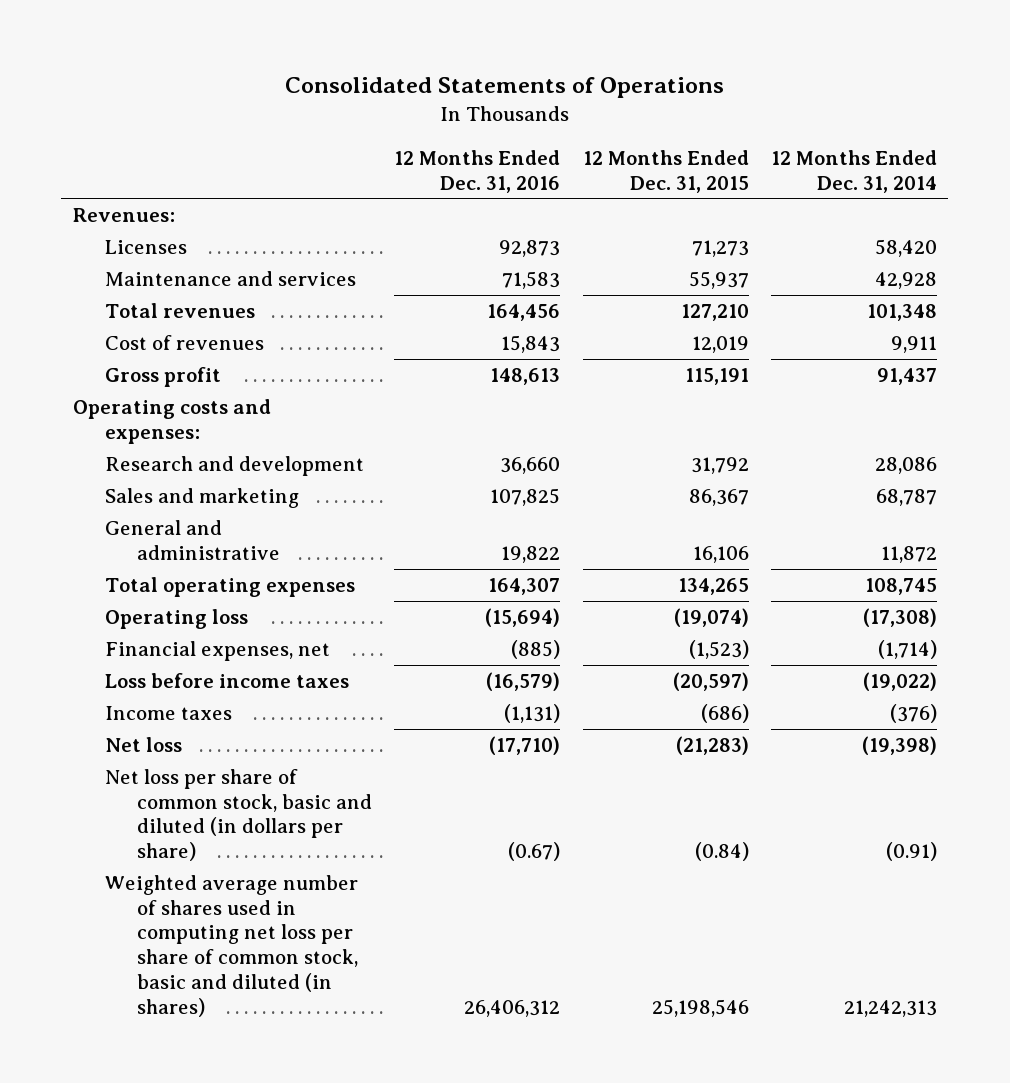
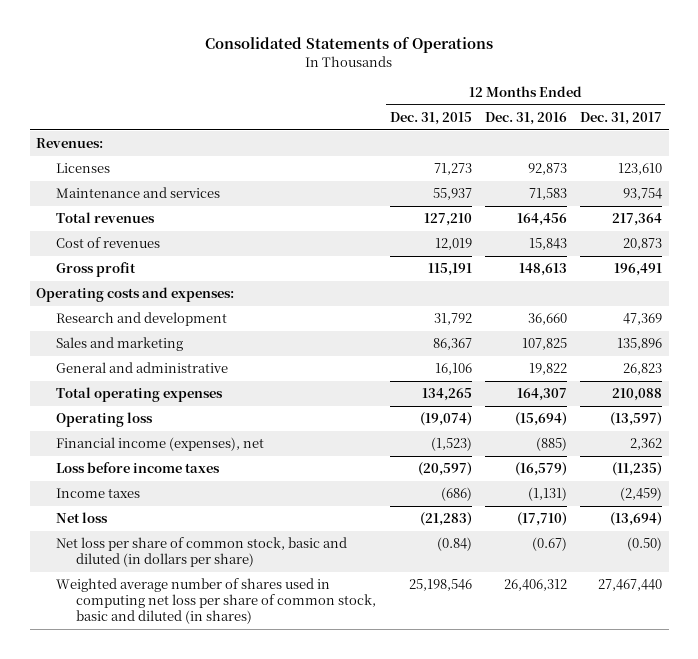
- | 12 Months Ended Dec. 31, 2016 | 12 Months Ended Dec. 31, 2015 | 12 Months Ended Dec. 31, 2014
+ | 12 Months Ended Dec. 31, 2015 | 12 Months Ended Dec. 31, 2016 | 12 Months Ended Dec. 31, 2017
- Financial expenses, net | (885) | (1,523) | (1,714)
+ Financial income (expenses), net | (1,523) | (885) | 2,362

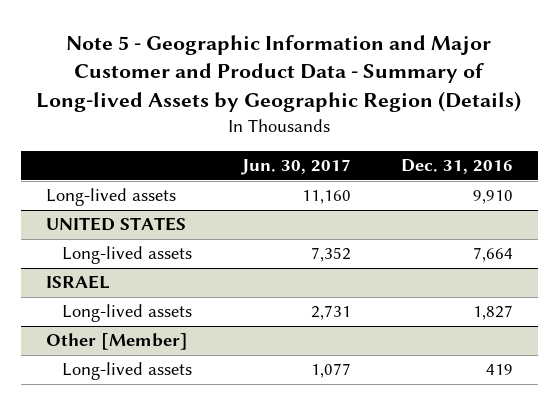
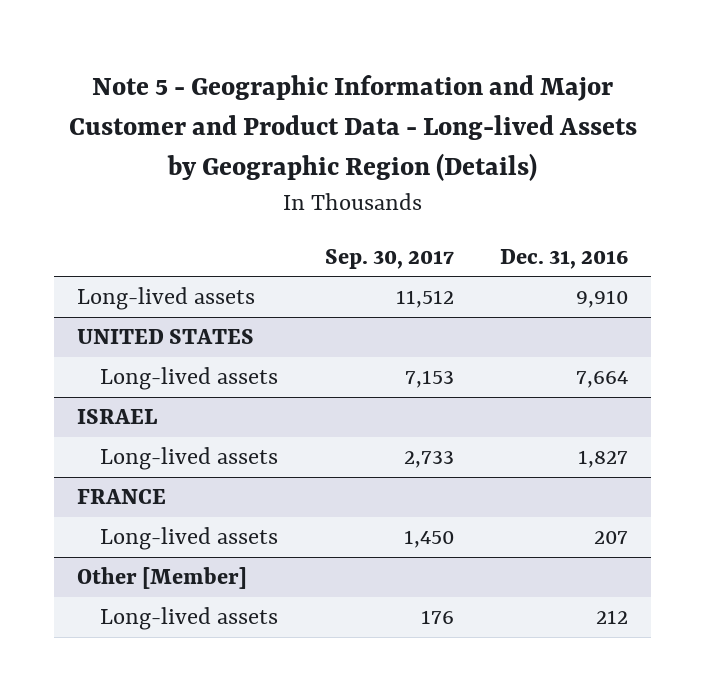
- Note 5 - Geographic Information and Major Customer and Product Data - Summary of Long-lived Assets by Geographic Region (Details)
+ Note 5 - Geographic Information and Major Customer and Product Data - Long-lived Assets by Geographic Region (Details)
- | Jun. 30, 2017 | Dec. 31, 2016
+ | Sep. 30, 2017 | Dec. 31, 2016
+ FRANCE
+ Long-lived assets | 1,450 | 207
@ Other [Member]
- Long-lived assets | 1,077 | 419
+ Long-lived assets | 176 | 212

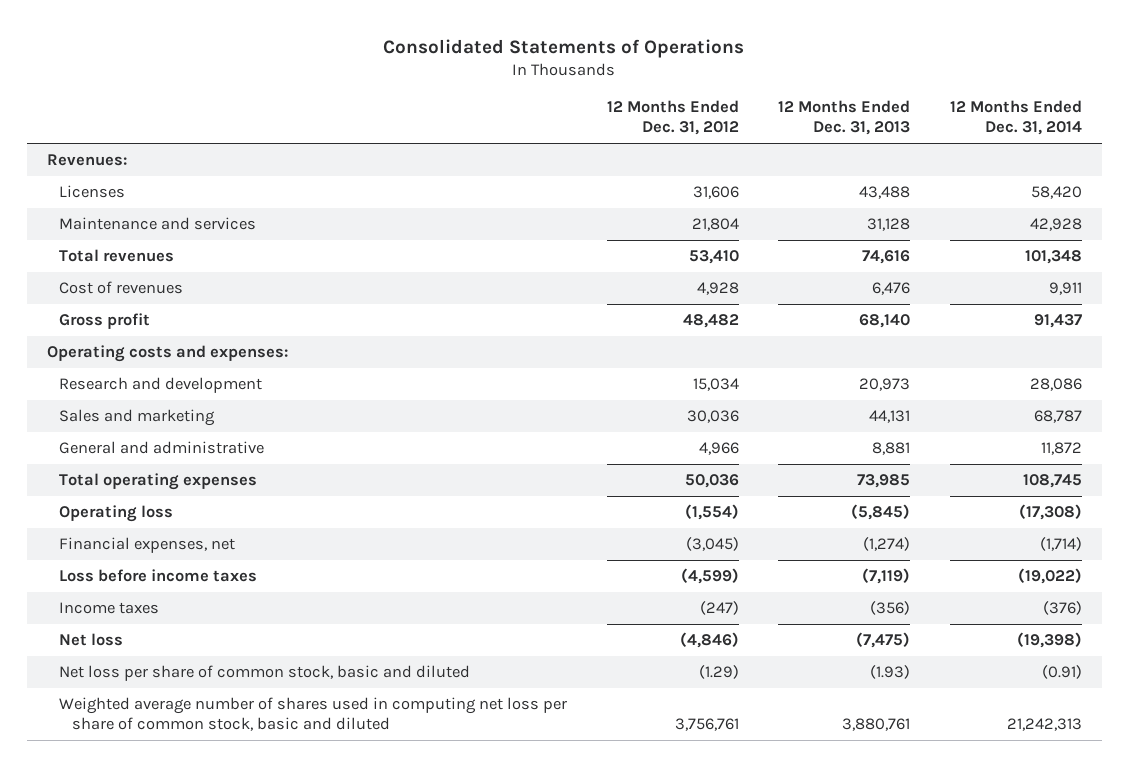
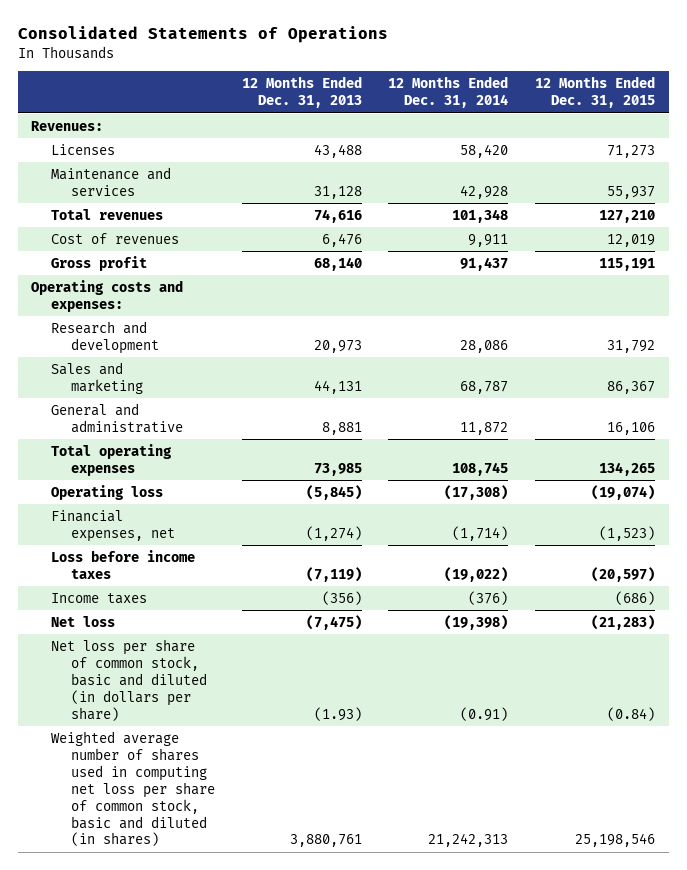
- | 12 Months Ended Dec. 31, 2012 | 12 Months Ended Dec. 31, 2013 | 12 Months Ended Dec. 31, 2014
+ | 12 Months Ended Dec. 31, 2013 | 12 Months Ended Dec. 31, 2014 | 12 Months Ended Dec. 31, 2015
- Net loss per share of common stock, basic and diluted | (1.29) | (1.93) | (0.91)
- Weighted average number of shares used in computing net loss per share of common stock, basic and diluted | 3,756,761 | 3,880,761 | 21,242,313
+ Net loss per share of common stock, basic and diluted (in dollars per share) | (1.93) | (0.91) | (0.84)
+ Weighted average number of shares used in computing net loss per share of common stock, basic and diluted (in shares) | 3,880,761 | 21,242,313 | 25,198,546

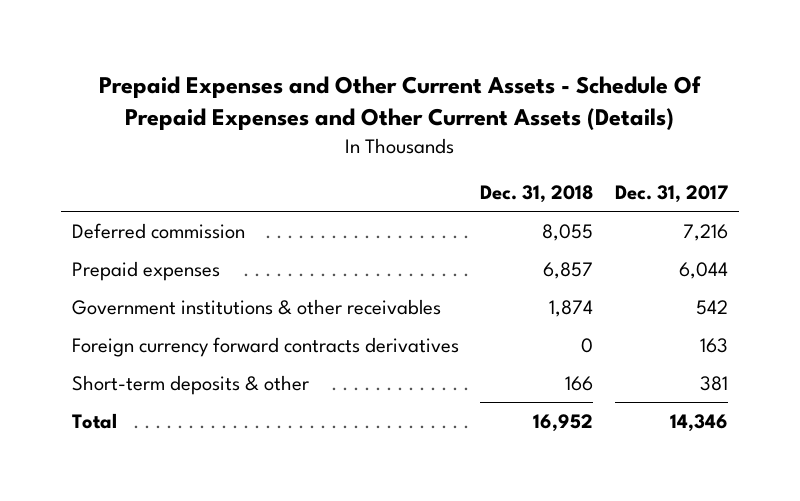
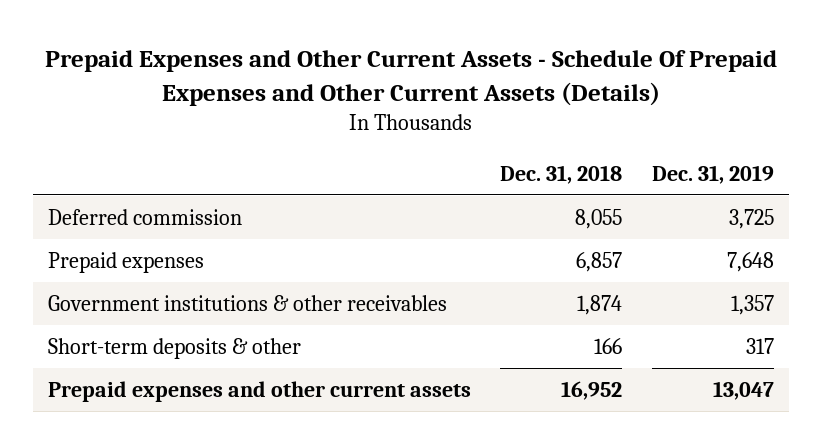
- | Dec. 31, 2018 | Dec. 31, 2017
+ | Dec. 31, 2018 | Dec. 31, 2019
- Foreign currency forward contracts derivatives | 0 | 163
- Total | 16,952 | 14,346
+ Prepaid expenses and other current assets | 16,952 | 13,047

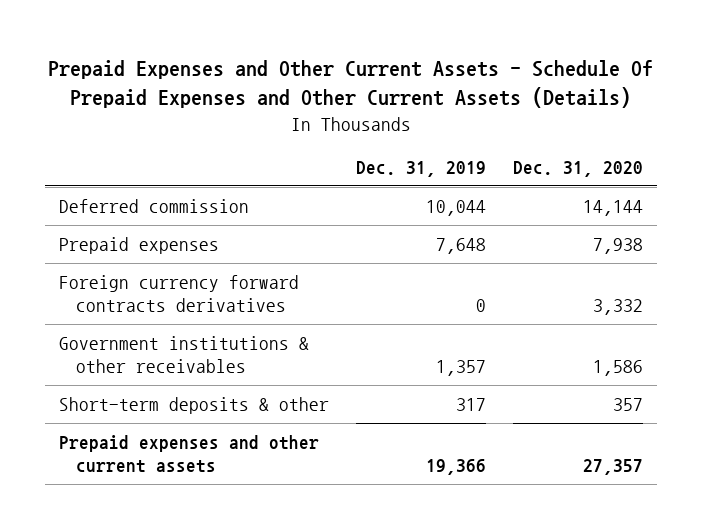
- | Dec. 31, 2018 | Dec. 31, 2019
+ | Dec. 31, 2019 | Dec. 31, 2020
- Deferred commission | 8,055 | 3,725
+ Deferred commission | 10,044 | 14,144
+ Foreign currency forward contracts derivatives | 0 | 3,332
- Prepaid expenses and other current assets | 16,952 | 13,047
+ Prepaid expenses and other current assets | 19,366 | 27,357

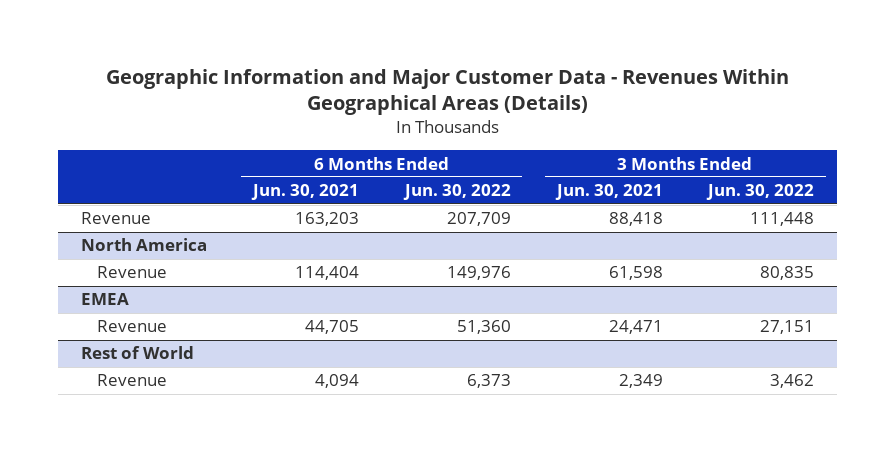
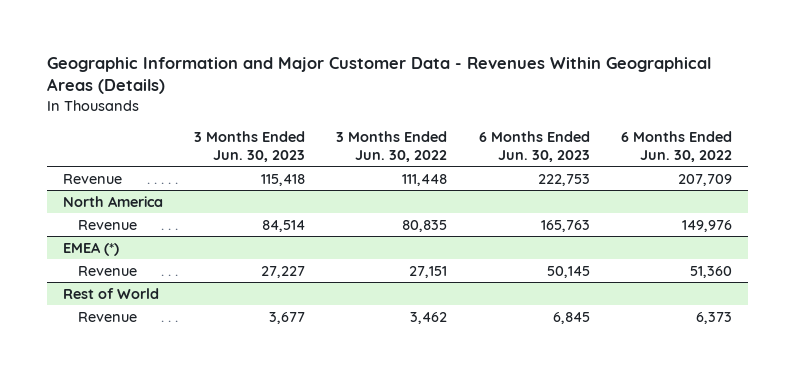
- | 6 Months Ended Jun. 30, 2021 | 6 Months Ended Jun. 30, 2022 | 3 Months Ended Jun. 30, 2021 | 3 Months Ended Jun. 30, 2022
+ | 3 Months Ended Jun. 30, 2023 | 3 Months Ended Jun. 30, 2022 | 6 Months Ended Jun. 30, 2023 | 6 Months Ended Jun. 30, 2022
- EMEA
+ EMEA (*)

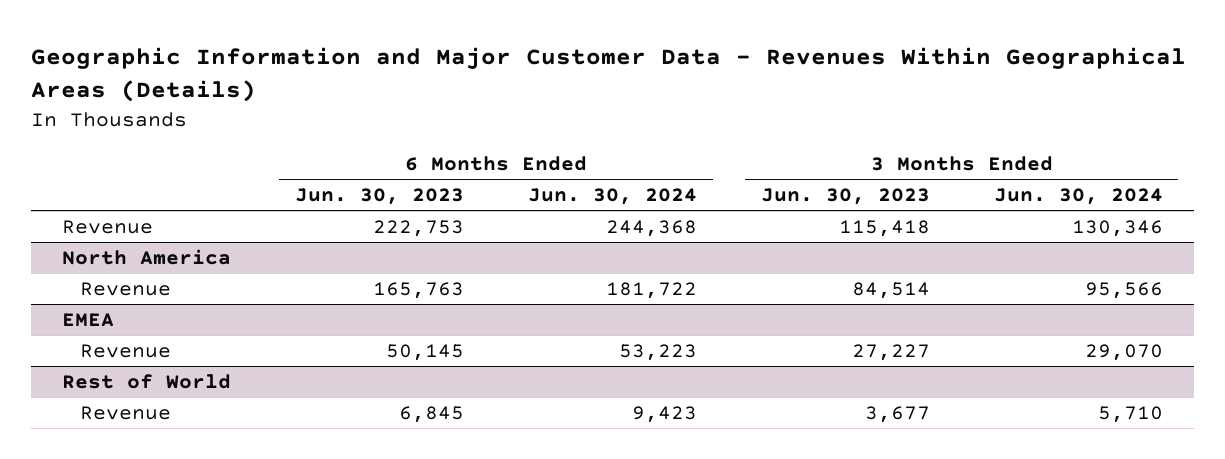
- | 3 Months Ended Jun. 30, 2023 | 3 Months Ended Jun. 30, 2022 | 6 Months Ended Jun. 30, 2023 | 6 Months Ended Jun. 30, 2022
+ | 6 Months Ended Jun. 30, 2023 | 6 Months Ended Jun. 30, 2024 | 3 Months Ended Jun. 30, 2023 | 3 Months Ended Jun. 30, 2024
- EMEA (*)
+ EMEA

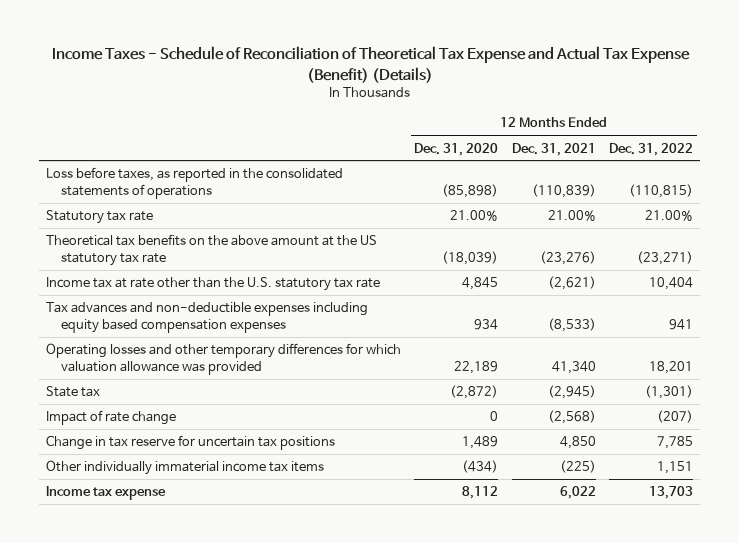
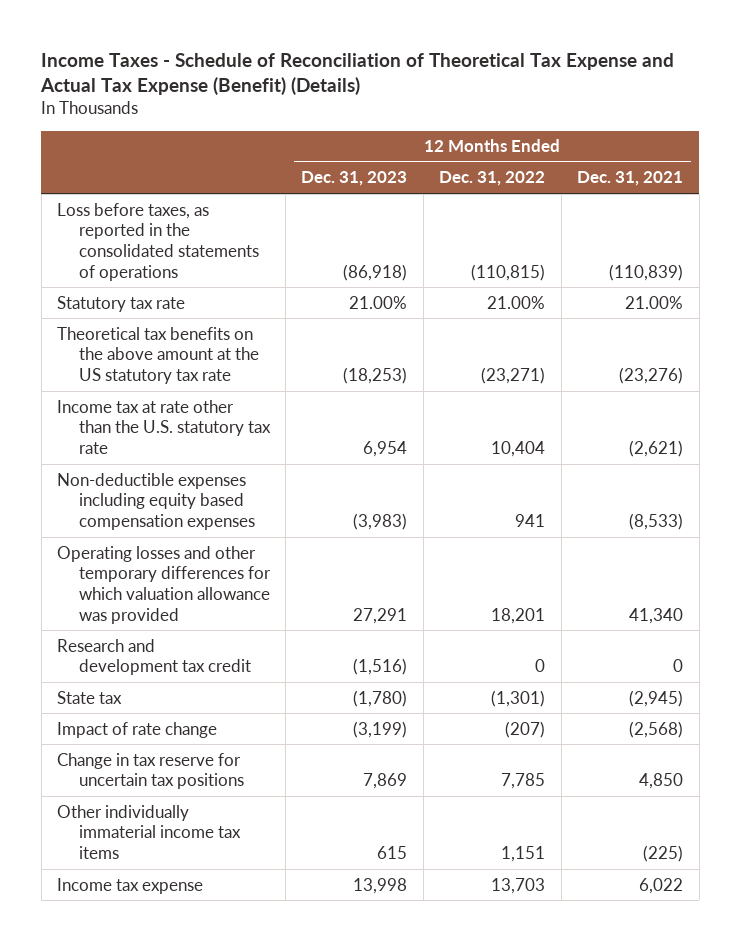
- | 12 Months Ended Dec. 31, 2020 | 12 Months Ended Dec. 31, 2021 | 12 Months Ended Dec. 31, 2022
+ | 12 Months Ended Dec. 31, 2023 | 12 Months Ended Dec. 31, 2022 | 12 Months Ended Dec. 31, 2021
- Tax advances and non-deductible expenses including equity based compensation expenses | 934 | (8,533) | 941
+ Non-deductible expenses including equity based compensation expenses | (3,983) | 941 | (8,533)
+ Research and development tax credit | (1,516) | 0 | 0

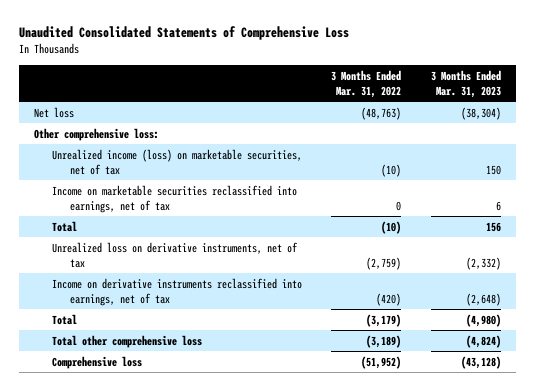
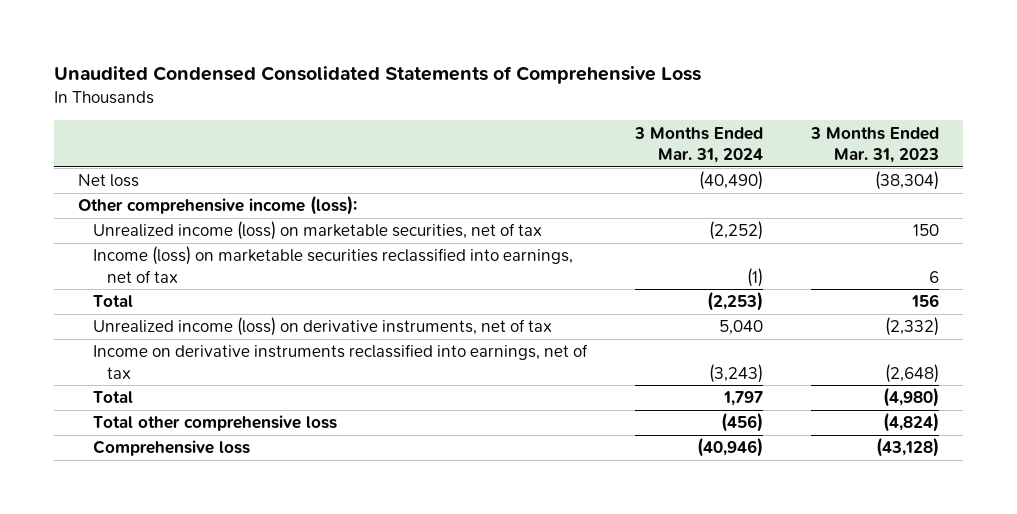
- Unaudited Consolidated Statements of Comprehensive Loss
+ Unaudited Condensed Consolidated Statements of Comprehensive Loss
- | 3 Months Ended Mar. 31, 2022 | 3 Months Ended Mar. 31, 2023
+ | 3 Months Ended Mar. 31, 2024 | 3 Months Ended Mar. 31, 2023
- Other comprehensive loss:
+ Other comprehensive income (loss):
- Income on marketable securities reclassified into earnings, net of tax | 0 | 6
+ Income (loss) on marketable securities reclassified into earnings, net of tax | (1) | 6
- Unrealized loss on derivative instruments, net of tax | (2,759) | (2,332)
+ Unrealized income (loss) on derivative instruments, net of tax | 5,040 | (2,332)

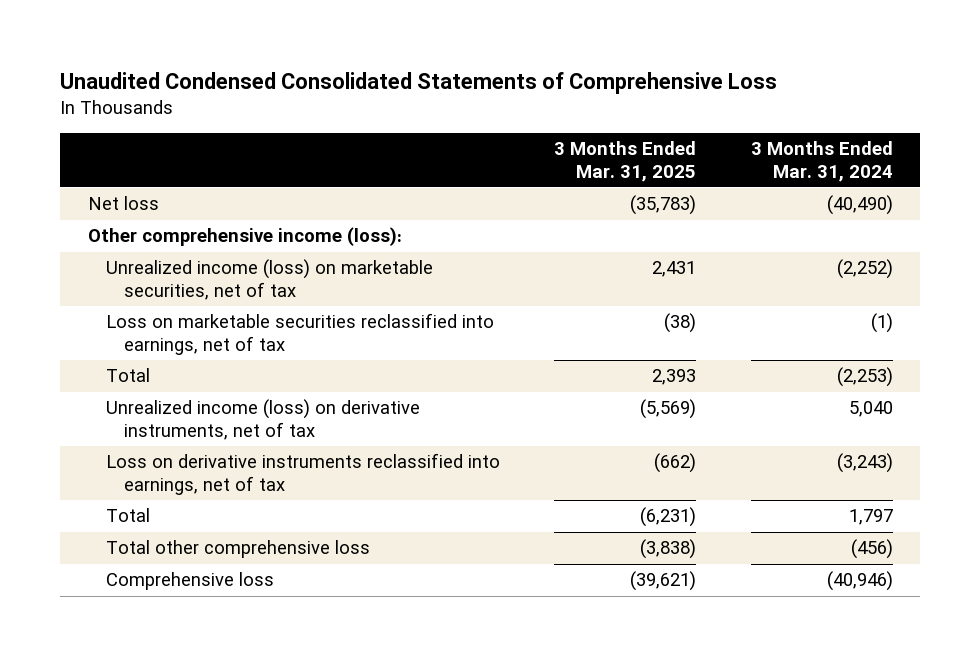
- | 3 Months Ended Mar. 31, 2024 | 3 Months Ended Mar. 31, 2023
+ | 3 Months Ended Mar. 31, 2025 | 3 Months Ended Mar. 31, 2024
- Income (loss) on marketable securities reclassified into earnings, net of tax | (1) | 6
+ Loss on marketable securities reclassified into earnings, net of tax | (38) | (1)
- Income on derivative instruments reclassified into earnings, net of tax | (3,243) | (2,648)
+ Loss on derivative instruments reclassified into earnings, net of tax | (662) | (3,243)

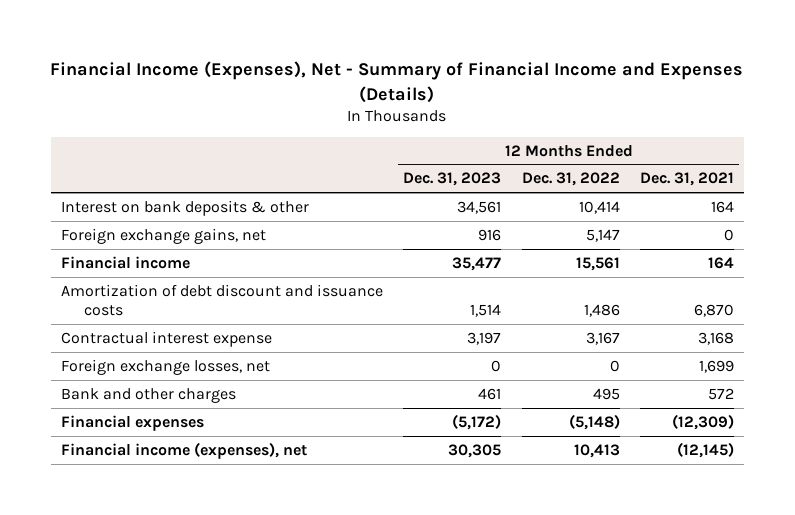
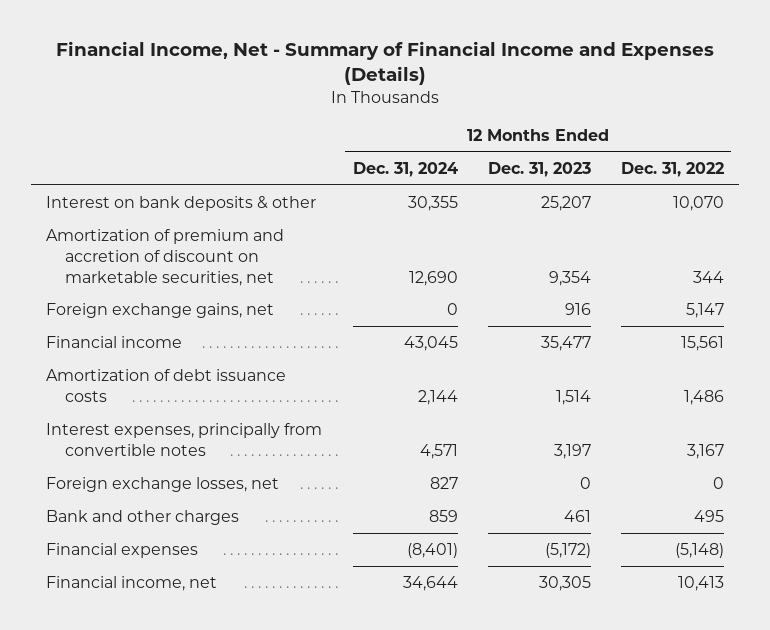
- Financial Income (Expenses), Net - Summary of Financial Income and Expenses (Details)
+ Financial Income, Net - Summary of Financial Income and Expenses (Details)
- | 12 Months Ended Dec. 31, 2023 | 12 Months Ended Dec. 31, 2022 | 12 Months Ended Dec. 31, 2021
+ | 12 Months Ended Dec. 31, 2024 | 12 Months Ended Dec. 31, 2023 | 12 Months Ended Dec. 31, 2022
- Interest on bank deposits & other | 34,561 | 10,414 | 164
+ Interest on bank deposits & other | 30,355 | 25,207 | 10,070
+ Amortization of premium and accretion of discount on marketable securities, net | 12,690 | 9,354 | 344
- Amortization of debt discount and issuance costs | 1,514 | 1,486 | 6,870
- Contractual interest expense | 3,197 | 3,167 | 3,168
+ Amortization of debt issuance costs | 2,144 | 1,514 | 1,486
+ Interest expenses, principally from convertible notes | 4,571 | 3,197 | 3,167
- Financial income (expenses), net | 30,305 | 10,413 | (12,145)
+ Financial income, net | 34,644 | 30,305 | 10,413

